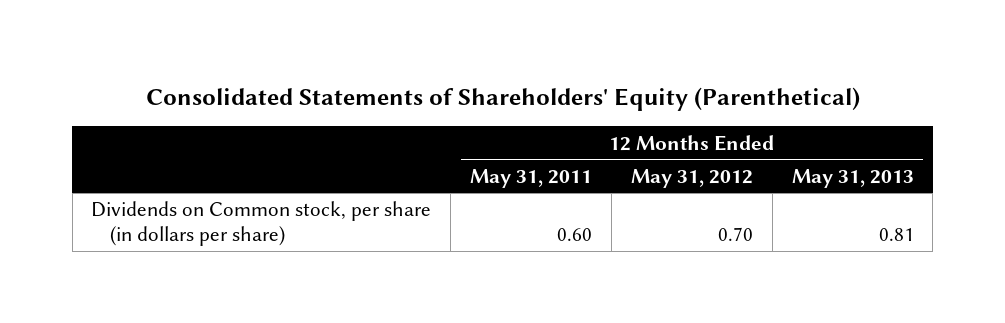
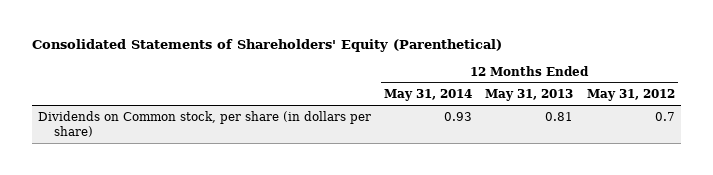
- | 12 Months Ended May 31, 2011 | 12 Months Ended May 31, 2012 | 12 Months Ended May 31, 2013
+ | 12 Months Ended May 31, 2014 | 12 Months Ended May 31, 2013 | 12 Months Ended May 31, 2012
- Dividends on Common stock, per share (in dollars per share) | 0.60 | 0.70 | 0.81
+ Dividends on Common stock, per share (in dollars per share) | 0.93 | 0.81 | 0.7

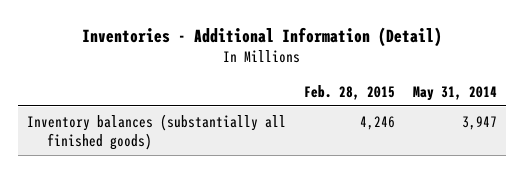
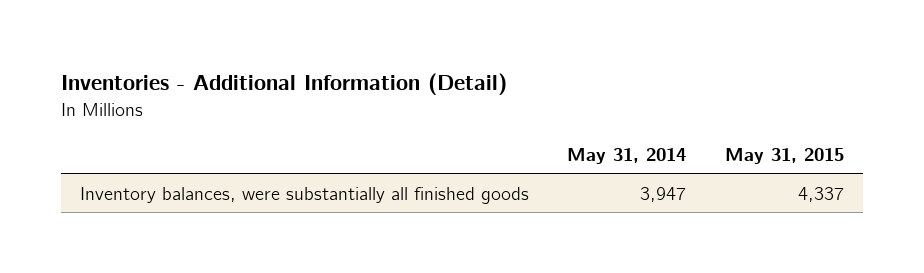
- | Feb. 28, 2015 | May 31, 2014
+ | May 31, 2014 | May 31, 2015
- Inventory balances (substantially all finished goods) | 4,246 | 3,947
+ Inventory balances, were substantially all finished goods | 3,947 | 4,337

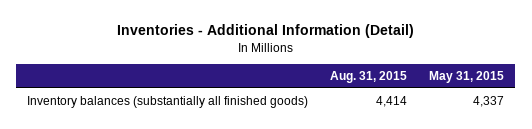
- | May 31, 2014 | May 31, 2015
+ | Aug. 31, 2015 | May 31, 2015
- Inventory balances, were substantially all finished goods | 3,947 | 4,337
+ Inventory balances (substantially all finished goods) | 4,414 | 4,337

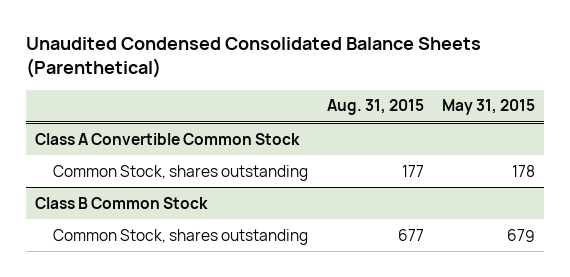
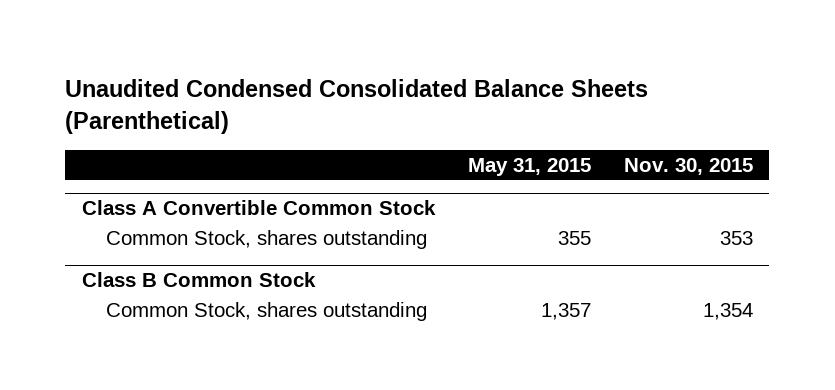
- | Aug. 31, 2015 | May 31, 2015
+ | May 31, 2015 | Nov. 30, 2015
@ Class A Convertible Common Stock
- Common Stock, shares outstanding | 177 | 178
+ Common Stock, shares outstanding | 355 | 353
@ Class B Common Stock
- Common Stock, shares outstanding | 677 | 679
+ Common Stock, shares outstanding | 1,357 | 1,354

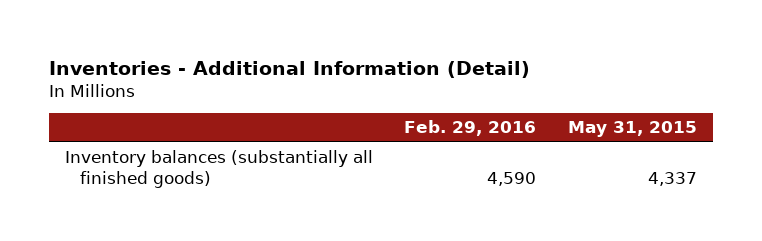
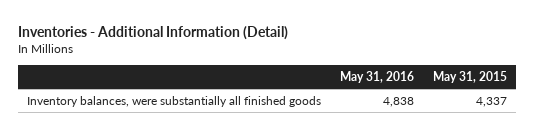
- | Feb. 29, 2016 | May 31, 2015
+ | May 31, 2016 | May 31, 2015
- Inventory balances (substantially all finished goods) | 4,590 | 4,337
+ Inventory balances, were substantially all finished goods | 4,838 | 4,337

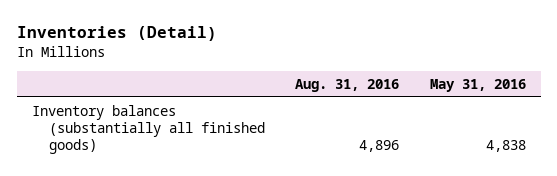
- Inventories - Additional Information (Detail)
+ Inventories (Detail)
- | May 31, 2016 | May 31, 2015
+ | Aug. 31, 2016 | May 31, 2016
- Inventory balances, were substantially all finished goods | 4,838 | 4,337
+ Inventory balances (substantially all finished goods) | 4,896 | 4,838

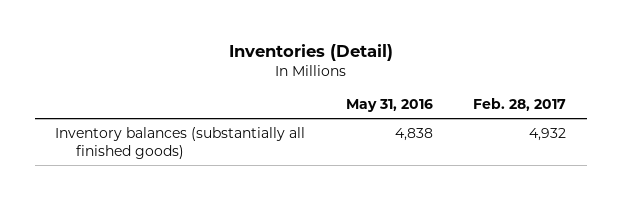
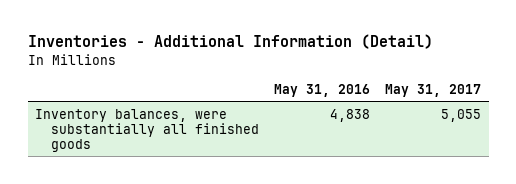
- Inventories (Detail)
+ Inventories - Additional Information (Detail)
- | May 31, 2016 | Feb. 28, 2017
+ | May 31, 2016 | May 31, 2017
- Inventory balances (substantially all finished goods) | 4,838 | 4,932
+ Inventory balances, were substantially all finished goods | 4,838 | 5,055

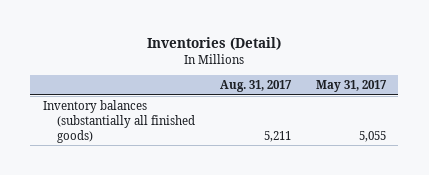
- Inventories - Additional Information (Detail)
+ Inventories (Detail)
- | May 31, 2016 | May 31, 2017
+ | Aug. 31, 2017 | May 31, 2017
- Inventory balances, were substantially all finished goods | 4,838 | 5,055
+ Inventory balances (substantially all finished goods) | 5,211 | 5,055

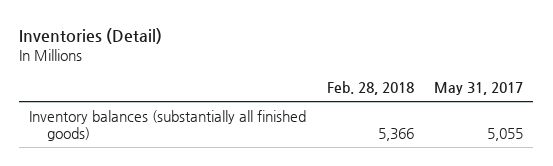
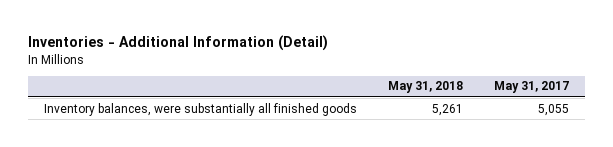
- Inventories (Detail)
+ Inventories - Additional Information (Detail)
- | Feb. 28, 2018 | May 31, 2017
+ | May 31, 2018 | May 31, 2017
- Inventory balances (substantially all finished goods) | 5,366 | 5,055
+ Inventory balances, were substantially all finished goods | 5,261 | 5,055

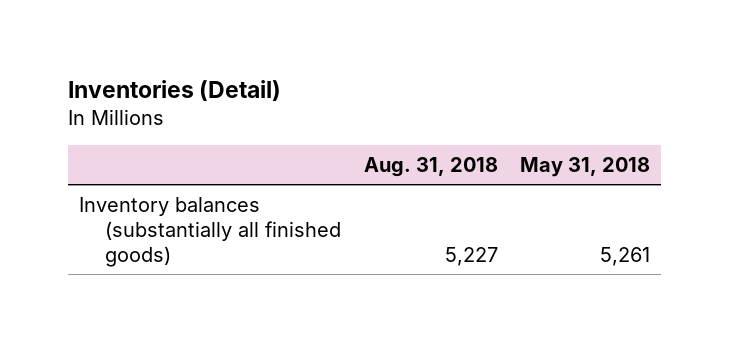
- Inventories - Additional Information (Detail)
+ Inventories (Detail)
- | May 31, 2018 | May 31, 2017
+ | Aug. 31, 2018 | May 31, 2018
- Inventory balances, were substantially all finished goods | 5,261 | 5,055
+ Inventory balances (substantially all finished goods) | 5,227 | 5,261

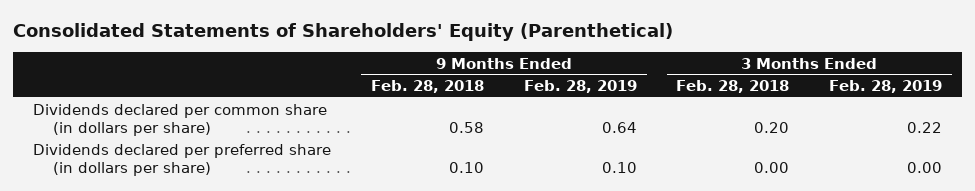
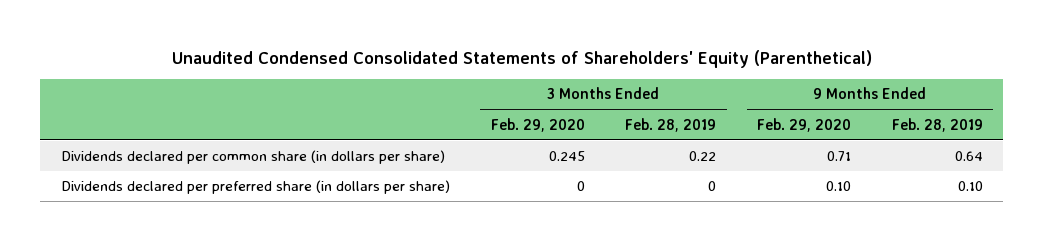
- Consolidated Statements of Shareholders' Equity (Parenthetical)
+ Unaudited Condensed Consolidated Statements of Shareholders' Equity (Parenthetical)
- | 9 Months Ended Feb. 28, 2018 | 9 Months Ended Feb. 28, 2019 | 3 Months Ended Feb. 28, 2018 | 3 Months Ended Feb. 28, 2019
+ | 3 Months Ended Feb. 29, 2020 | 3 Months Ended Feb. 28, 2019 | 9 Months Ended Feb. 29, 2020 | 9 Months Ended Feb. 28, 2019
- Dividends declared per preferred share (in dollars per share) | 0.10 | 0.10 | 0.00 | 0.00
+ Dividends declared per preferred share (in dollars per share) | 0 | 0 | 0.10 | 0.10

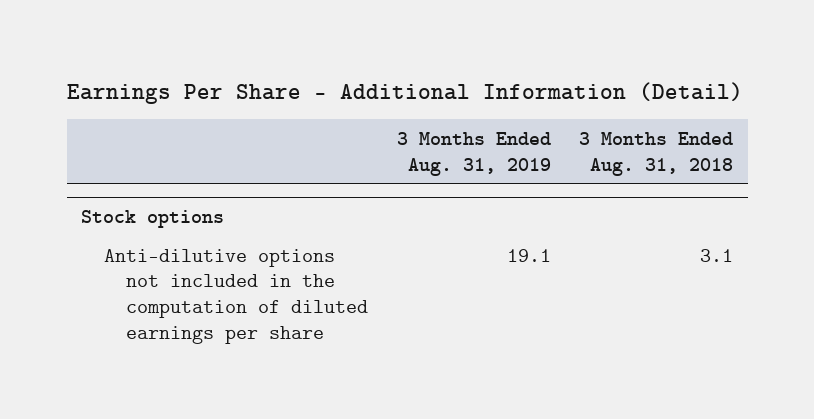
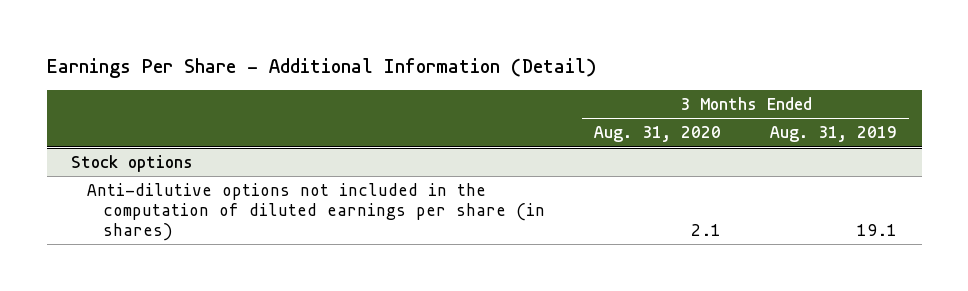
- | 3 Months Ended Aug. 31, 2019 | 3 Months Ended Aug. 31, 2018
+ | 3 Months Ended Aug. 31, 2020 | 3 Months Ended Aug. 31, 2019
@ Stock options
- Anti-dilutive options not included in the computation of diluted earnings per share | 19.1 | 3.1
+ Anti-dilutive options not included in the computation of diluted earnings per share (in shares) | 2.1 | 19.1

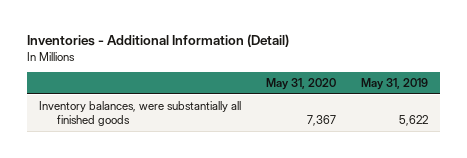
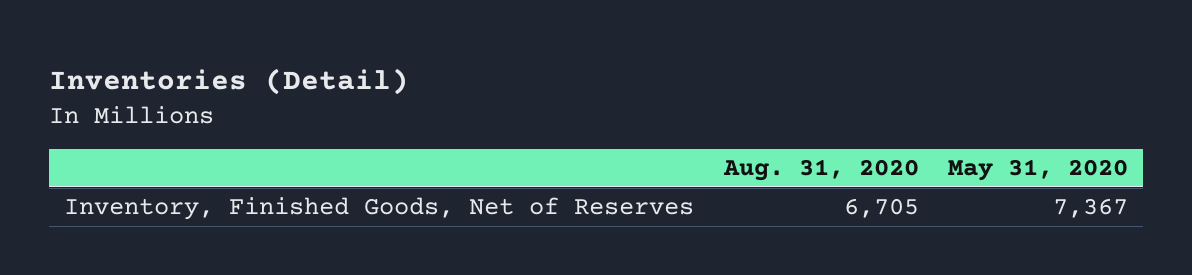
- Inventories - Additional Information (Detail)
+ Inventories (Detail)
- | May 31, 2020 | May 31, 2019
+ | Aug. 31, 2020 | May 31, 2020
- Inventory balances, were substantially all finished goods | 7,367 | 5,622
+ Inventory, Finished Goods, Net of Reserves | 6,705 | 7,367

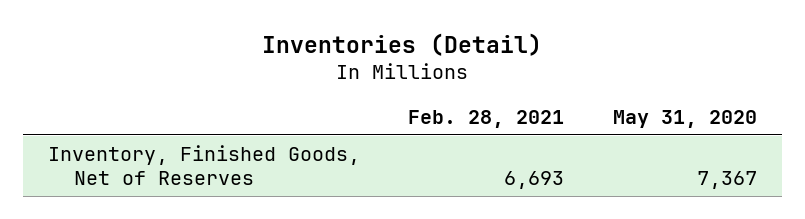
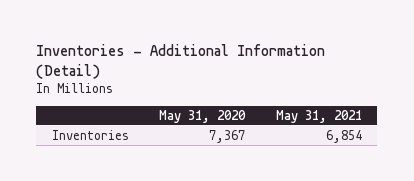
- Inventories (Detail)
+ Inventories - Additional Information (Detail)
- | Feb. 28, 2021 | May 31, 2020
+ | May 31, 2020 | May 31, 2021
- Inventory, Finished Goods, Net of Reserves | 6,693 | 7,367
+ Inventories | 7,367 | 6,854

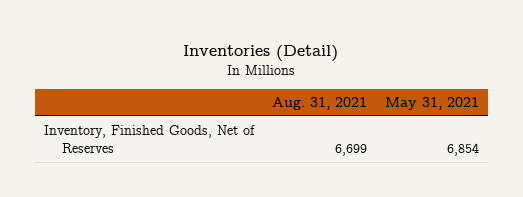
- Inventories - Additional Information (Detail)
+ Inventories (Detail)
- | May 31, 2020 | May 31, 2021
+ | Aug. 31, 2021 | May 31, 2021
- Inventories | 7,367 | 6,854
+ Inventory, Finished Goods, Net of Reserves | 6,699 | 6,854

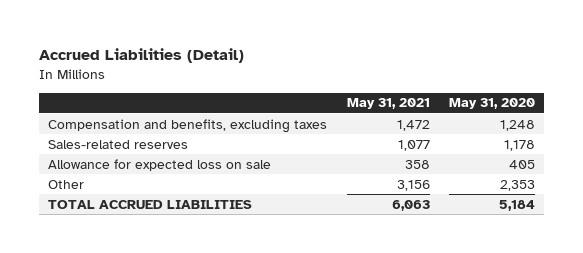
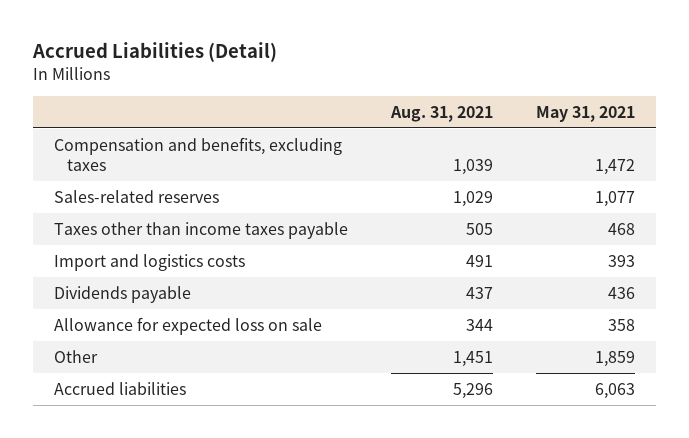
- | May 31, 2021 | May 31, 2020
+ | Aug. 31, 2021 | May 31, 2021
+ Taxes other than income taxes payable | 505 | 468
+ Import and logistics costs | 491 | 393
+ Dividends payable | 437 | 436
- Other | 3,156 | 2,353
- TOTAL ACCRUED LIABILITIES | 6,063 | 5,184
+ Other | 1,451 | 1,859
+ Accrued liabilities | 5,296 | 6,063

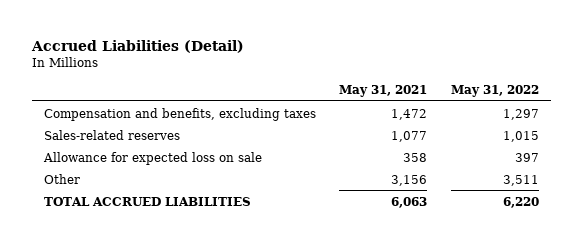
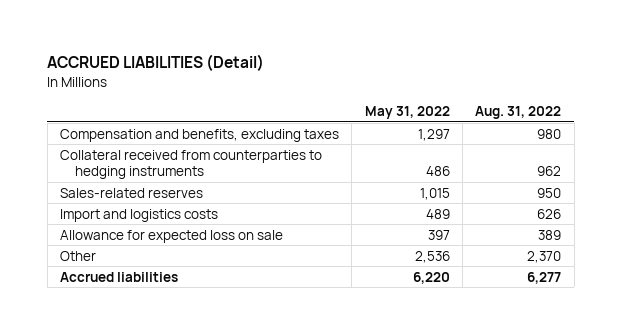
- Accrued Liabilities (Detail)
+ ACCRUED LIABILITIES (Detail)
- | May 31, 2021 | May 31, 2022
+ | May 31, 2022 | Aug. 31, 2022
+ Collateral received from counterparties to hedging instruments | 486 | 962
+ Import and logistics costs | 489 | 626
- Other | 3,156 | 3,511
- TOTAL ACCRUED LIABILITIES | 6,063 | 6,220
+ Other | 2,536 | 2,370
+ Accrued liabilities | 6,220 | 6,277

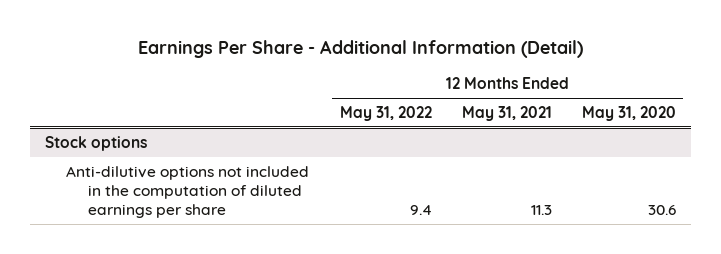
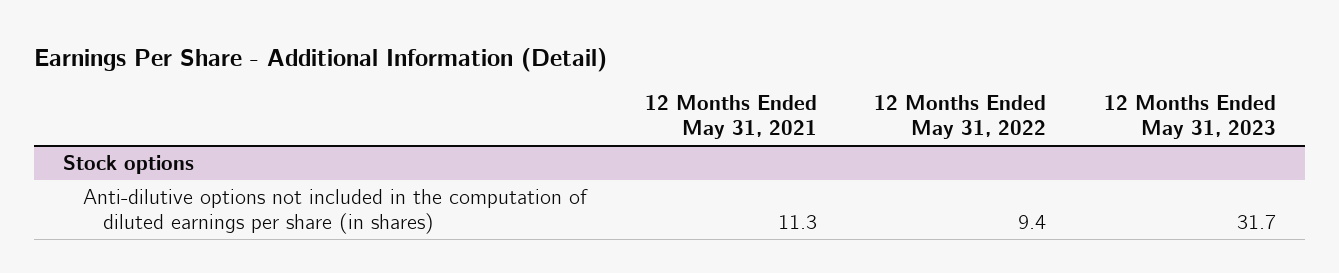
- | 12 Months Ended May 31, 2022 | 12 Months Ended May 31, 2021 | 12 Months Ended May 31, 2020
+ | 12 Months Ended May 31, 2021 | 12 Months Ended May 31, 2022 | 12 Months Ended May 31, 2023
@ Stock options
- Anti-dilutive options not included in the computation of diluted earnings per share | 9.4 | 11.3 | 30.6
+ Anti-dilutive options not included in the computation of diluted earnings per share (in shares) | 11.3 | 9.4 | 31.7

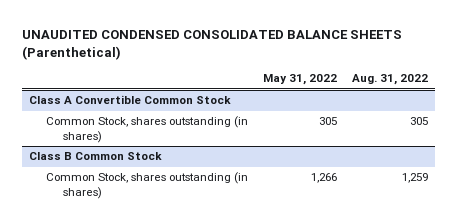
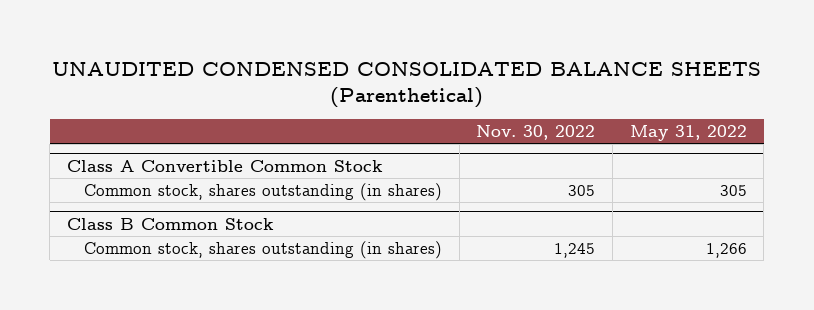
- | May 31, 2022 | Aug. 31, 2022
+ | Nov. 30, 2022 | May 31, 2022
@ Class A Convertible Common Stock
- Common Stock, shares outstanding (in shares) | 305 | 305
+ Common stock, shares outstanding (in shares) | 305 | 305
@ Class B Common Stock
- Common Stock, shares outstanding (in shares) | 1,266 | 1,259
+ Common stock, shares outstanding (in shares) | 1,245 | 1,266

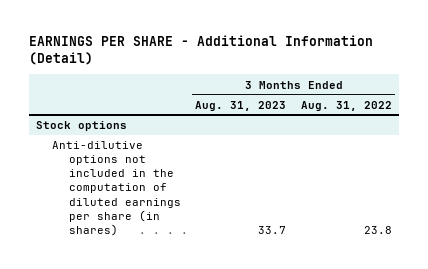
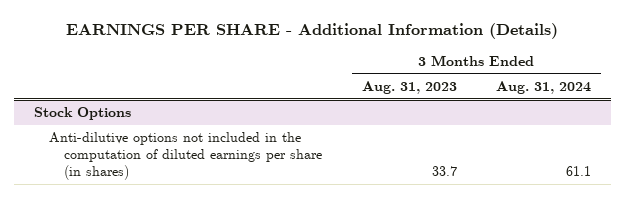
- EARNINGS PER SHARE - Additional Information (Detail)
+ EARNINGS PER SHARE - Additional Information (Details)
- | 3 Months Ended Aug. 31, 2023 | 3 Months Ended Aug. 31, 2022
+ | 3 Months Ended Aug. 31, 2023 | 3 Months Ended Aug. 31, 2024
- Stock options
+ Stock Options

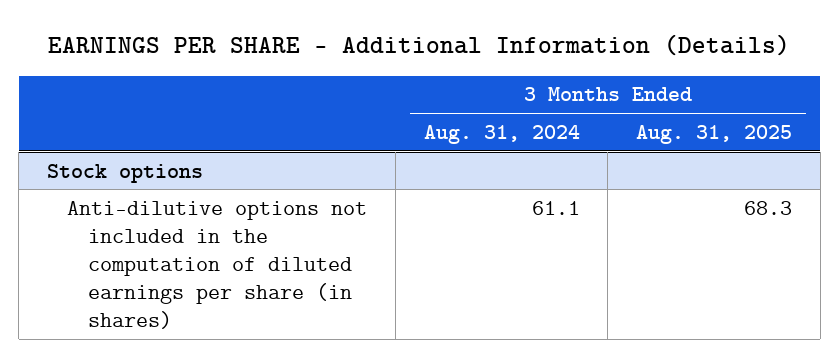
- | 3 Months Ended Aug. 31, 2023 | 3 Months Ended Aug. 31, 2024
+ | 3 Months Ended Aug. 31, 2024 | 3 Months Ended Aug. 31, 2025
- Stock Options
+ Stock options

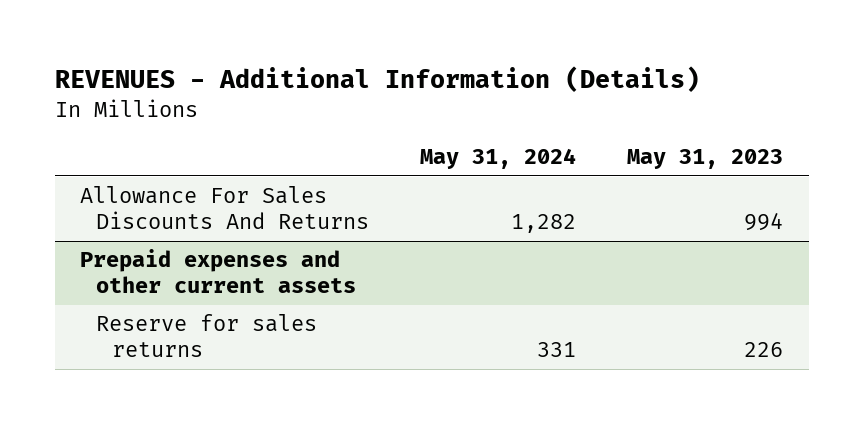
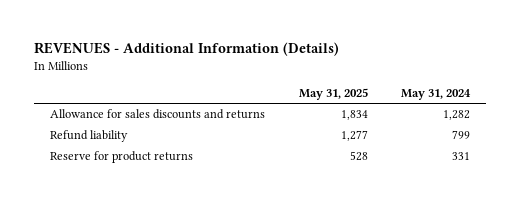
- | May 31, 2024 | May 31, 2023
+ | May 31, 2025 | May 31, 2024
- Allowance For Sales Discounts And Returns | 1,282 | 994
- Prepaid expenses and other current assets
- Reserve for sales returns | 331 | 226
+ Allowance for sales discounts and returns | 1,834 | 1,282
+ Refund liability | 1,277 | 799
+ Reserve for product returns | 528 | 331

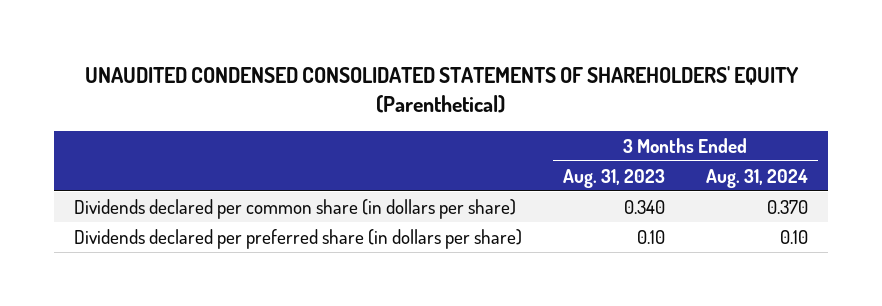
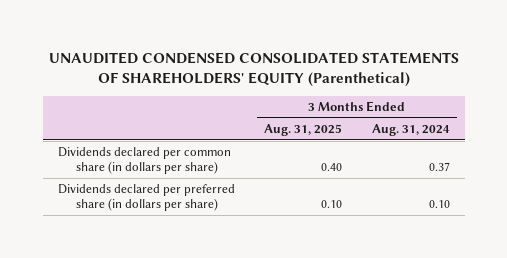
- | 3 Months Ended Aug. 31, 2023 | 3 Months Ended Aug. 31, 2024
+ | 3 Months Ended Aug. 31, 2025 | 3 Months Ended Aug. 31, 2024
- Dividends declared per common share (in dollars per share) | 0.340 | 0.370
+ Dividends declared per common share (in dollars per share) | 0.40 | 0.37

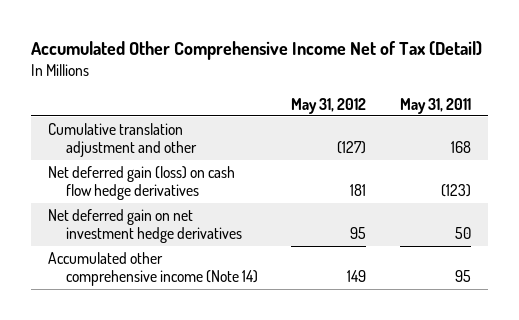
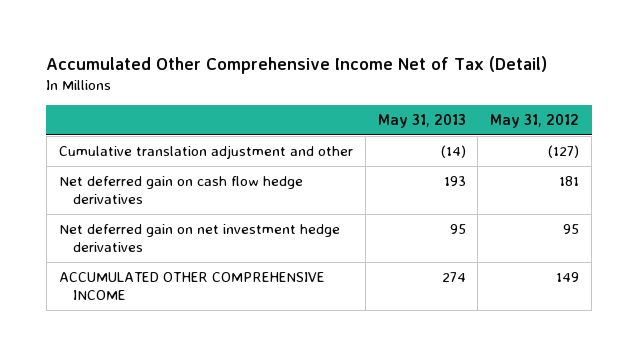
- | May 31, 2012 | May 31, 2011
+ | May 31, 2013 | May 31, 2012
- Net deferred gain (loss) on cash flow hedge derivatives | 181 | (123)
+ Net deferred gain on cash flow hedge derivatives | 193 | 181
- Accumulated other comprehensive income (Note 14) | 149 | 95
+ ACCUMULATED OTHER COMPREHENSIVE INCOME | 274 | 149

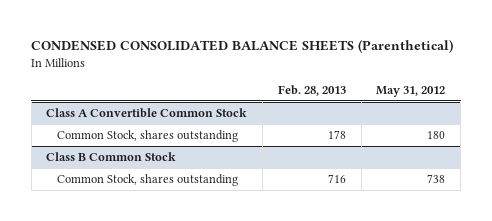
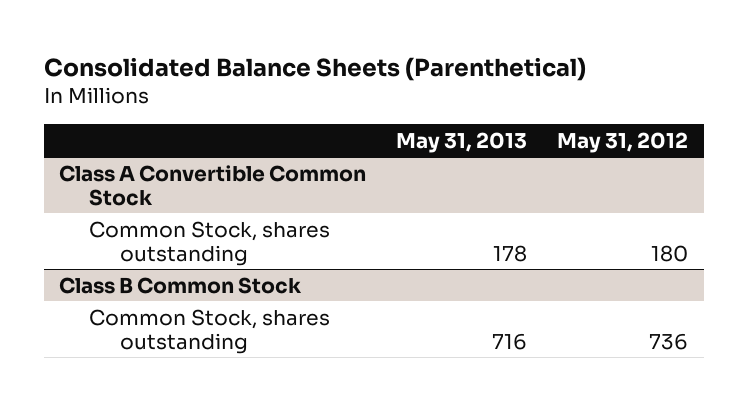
- CONDENSED CONSOLIDATED BALANCE SHEETS (Parenthetical)
+ Consolidated Balance Sheets (Parenthetical)
- | Feb. 28, 2013 | May 31, 2012
+ | May 31, 2013 | May 31, 2012
@ Class B Common Stock
- Common Stock, shares outstanding | 716 | 738
+ Common Stock, shares outstanding | 716 | 736

